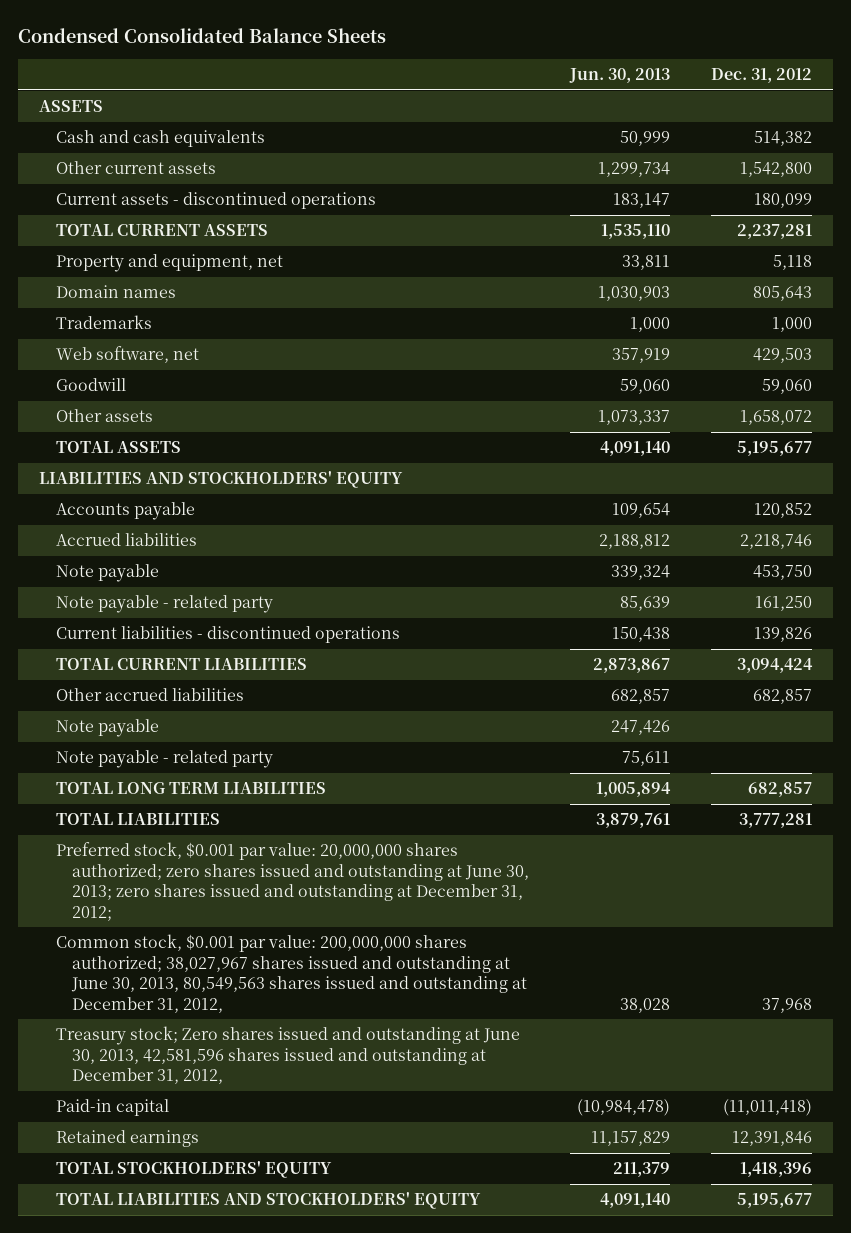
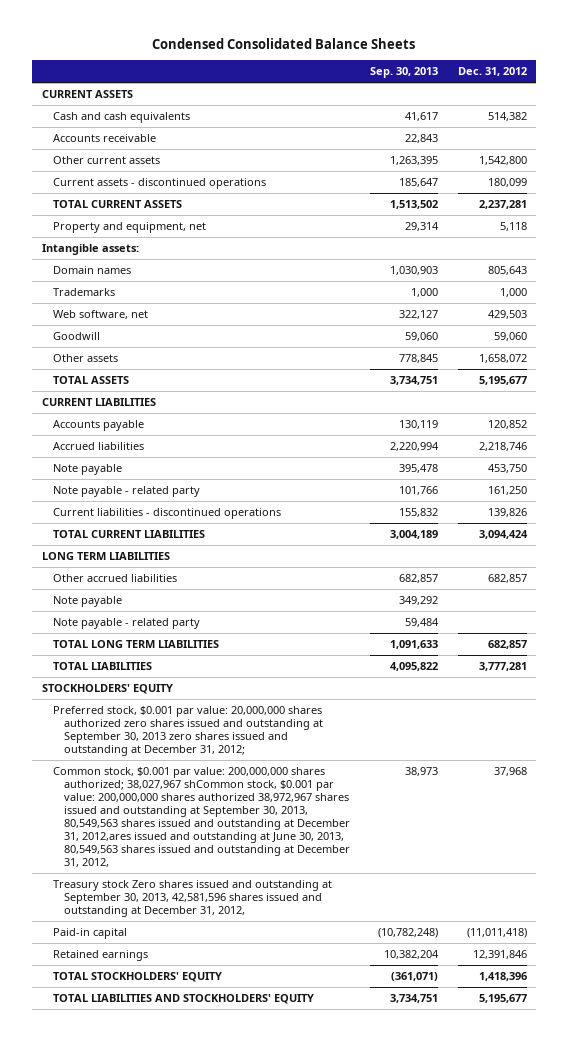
- | Jun. 30, 2013 | Dec. 31, 2012
+ | Sep. 30, 2013 | Dec. 31, 2012
- ASSETS
+ CURRENT ASSETS
+ Accounts receivable | 22,843 |
+ Intangible assets:
- LIABILITIES AND STOCKHOLDERS' EQUITY
+ CURRENT LIABILITIES
+ LONG TERM LIABILITIES
- Preferred stock, $0.001 par value: 20,000,000 shares authorized; zero shares issued and outstanding at June 30, 2013; zero shares issued and outstanding at December 31, 2012;
- Common stock, $0.001 par value: 200,000,000 shares authorized; 38,027,967 shares issued and outstanding at June 30, 2013, 80,549,563 shares issued and outstanding at December 31, 2012, | 38,028 | 37,968
- Treasury stock; Zero shares issued and outstanding at June 30, 2013, 42,581,596 shares issued and outstanding at December 31, 2012,
+ STOCKHOLDERS' EQUITY
+ Preferred stock, $0.001 par value: 20,000,000 shares authorized zero shares issued and outstanding at September 30, 2013 zero shares issued and outstanding at December 31, 2012;
+ Common stock, $0.001 par value: 200,000,000 shares authorized; 38,027,967 shCommon stock, $0.001 par value: 200,000,000 shares authorized 38,972,967 shares issued and outstanding at September 30, 2013, 80,549,563 shares issued and outstanding at December 31, 2012,ares issued and outstanding at June 30, 2013, 80,549,563 shares issued and outstanding at December 31, 2012, | 38,973 | 37,968
+ Treasury stock Zero shares issued and outstanding at September 30, 2013, 42,581,596 shares issued and outstanding at December 31, 2012,

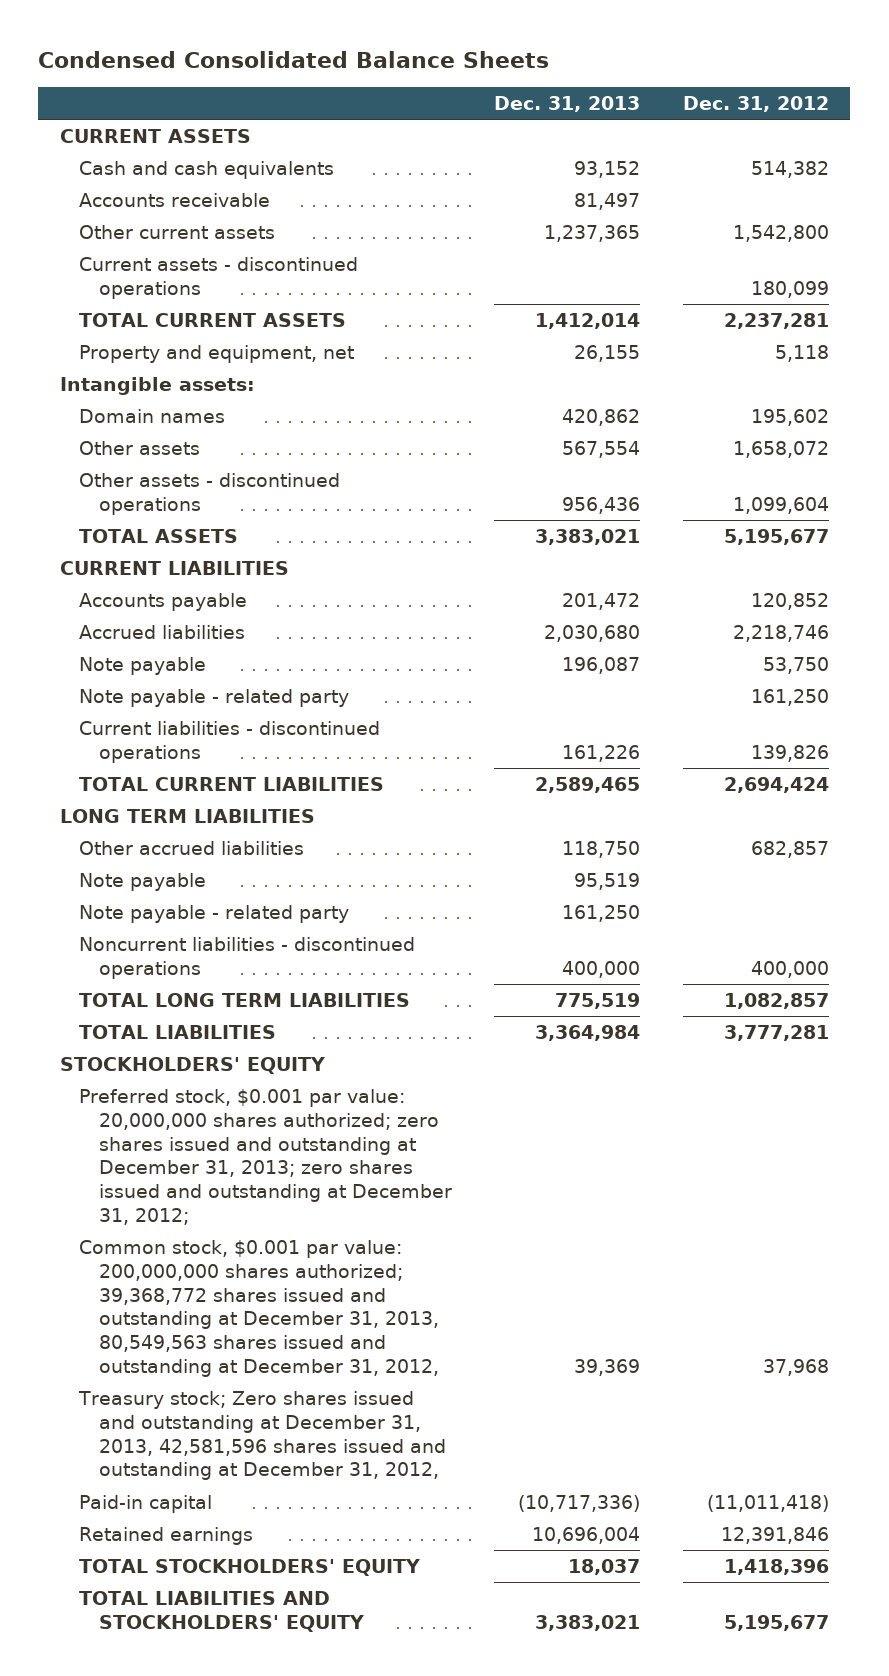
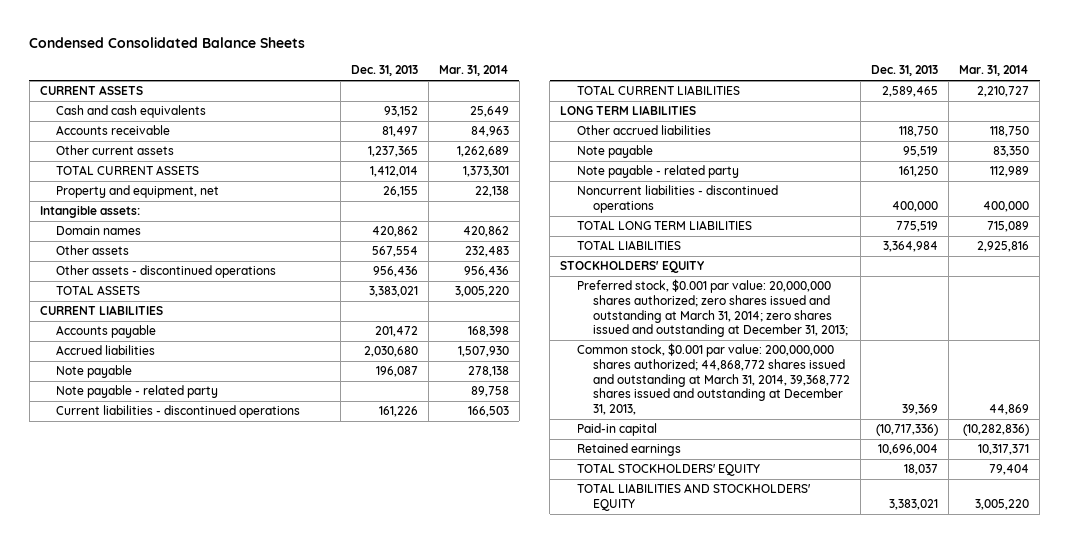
- | Dec. 31, 2013 | Dec. 31, 2012
+ | Dec. 31, 2013 | Mar. 31, 2014
- Current assets - discontinued operations | | 180,099
- Preferred stock, $0.001 par value: 20,000,000 shares authorized; zero shares issued and outstanding at December 31, 2013; zero shares issued and outstanding at December 31, 2012;
- Common stock, $0.001 par value: 200,000,000 shares authorized; 39,368,772 shares issued and outstanding at December 31, 2013, 80,549,563 shares issued and outstanding at December 31, 2012, | 39,369 | 37,968
- Treasury stock; Zero shares issued and outstanding at December 31, 2013, 42,581,596 shares issued and outstanding at December 31, 2012,
+ Preferred stock, $0.001 par value: 20,000,000 shares authorized; zero shares issued and outstanding at March 31, 2014; zero shares issued and outstanding at December 31, 2013;
+ Common stock, $0.001 par value: 200,000,000 shares authorized; 44,868,772 shares issued and outstanding at March 31, 2014, 39,368,772 shares issued and outstanding at December 31, 2013, | 39,369 | 44,869

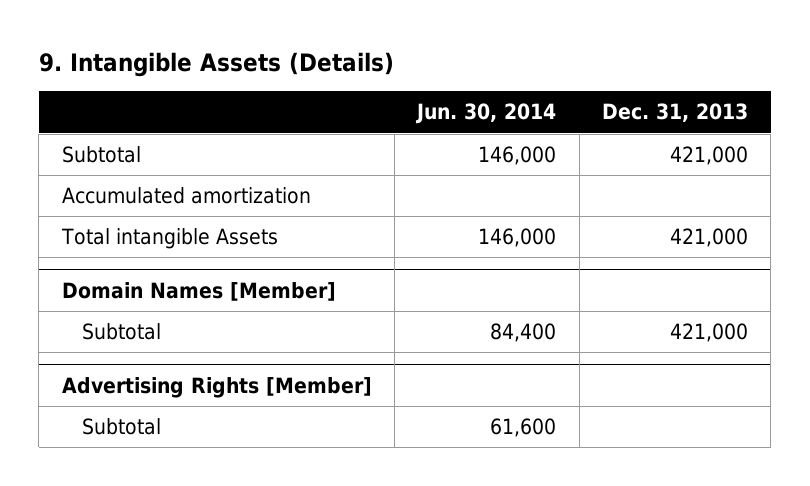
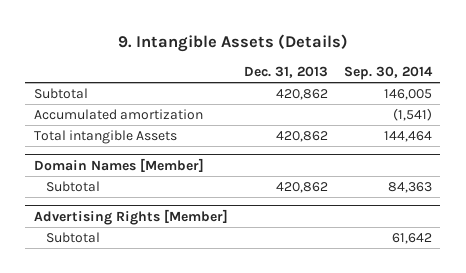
- | Jun. 30, 2014 | Dec. 31, 2013
+ | Dec. 31, 2013 | Sep. 30, 2014
- Subtotal | 146,000 | 421,000
+ Subtotal | 420,862 | 146,005
- Total intangible Assets | 146,000 | 421,000
+ Total intangible Assets | 420,862 | 144,464
@ Domain Names [Member]
- Subtotal | 84,400 | 421,000
+ Subtotal | 420,862 | 84,363

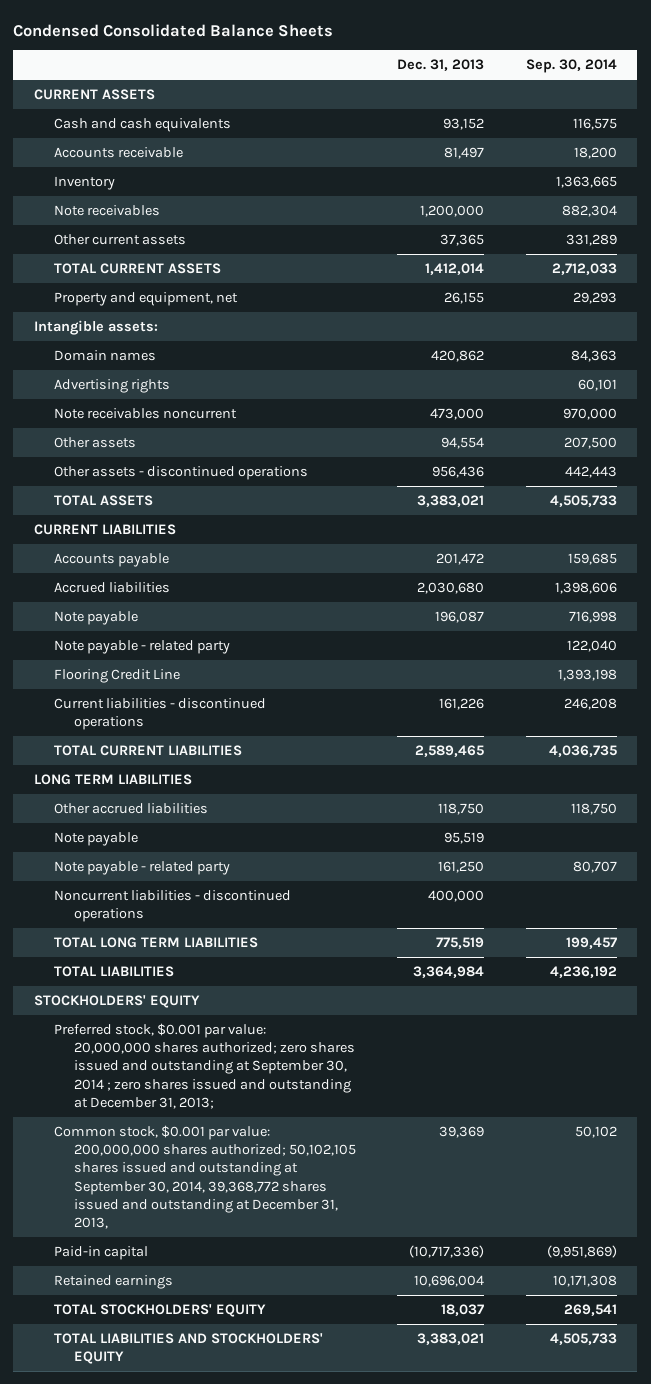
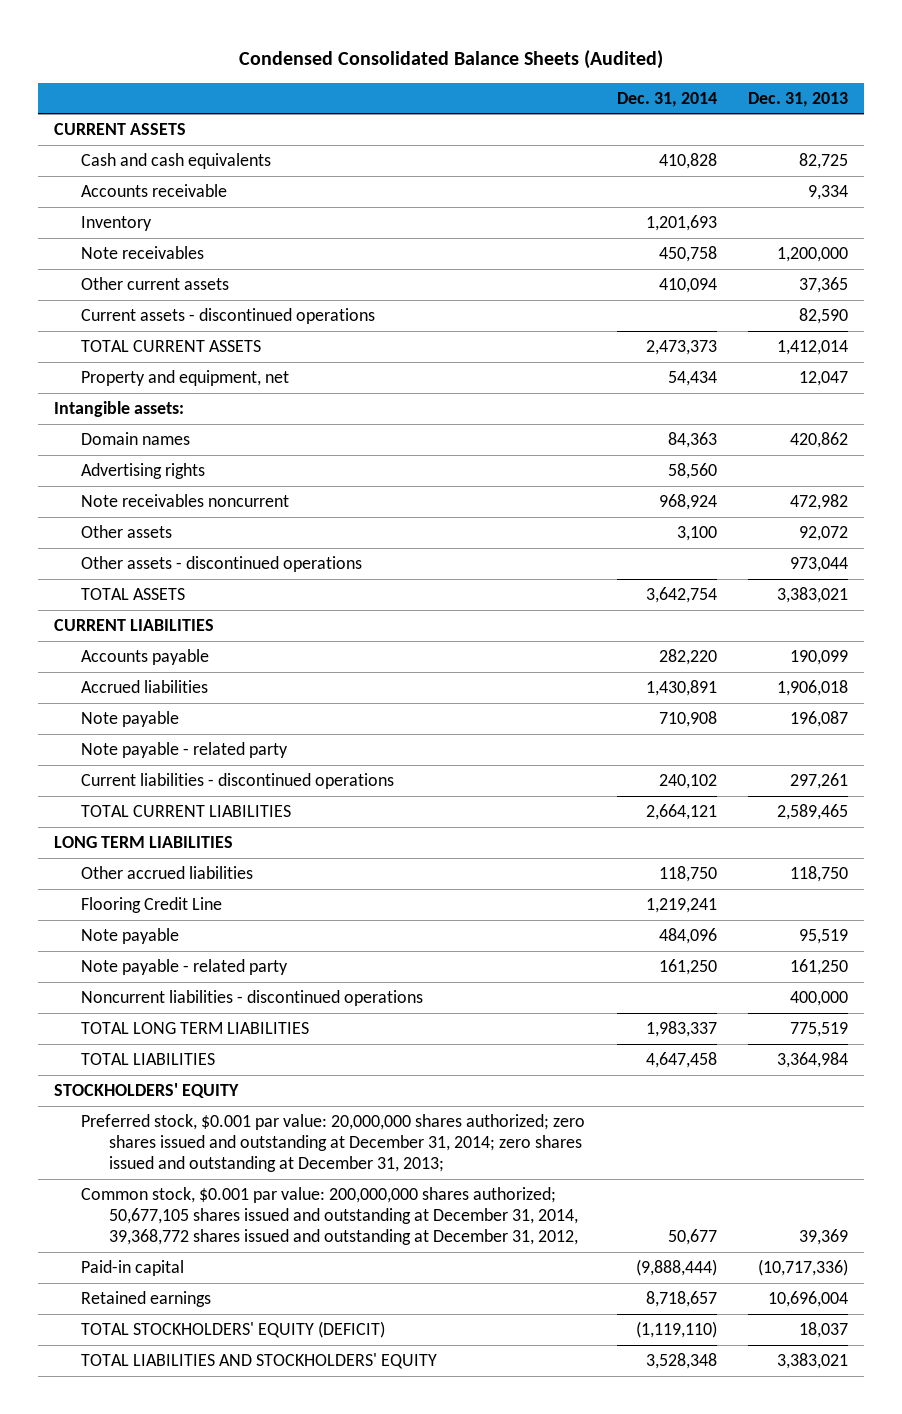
- Condensed Consolidated Balance Sheets
+ Condensed Consolidated Balance Sheets (Audited)
- | Dec. 31, 2013 | Sep. 30, 2014
+ | Dec. 31, 2014 | Dec. 31, 2013
- Cash and cash equivalents | 93,152 | 116,575
- Accounts receivable | 81,497 | 18,200
+ Cash and cash equivalents | 410,828 | 82,725
+ Accounts receivable | | 9,334
+ Current assets - discontinued operations | | 82,590
- Property and equipment, net | 26,155 | 29,293
+ Property and equipment, net | 54,434 | 12,047
- Note receivables noncurrent | 473,000 | 970,000
- Other assets | 94,554 | 207,500
- Other assets - discontinued operations | 956,436 | 442,443
+ Note receivables noncurrent | 968,924 | 472,982
+ Other assets | 3,100 | 92,072
+ Other assets - discontinued operations | | 973,044
- Accounts payable | 201,472 | 159,685
- Accrued liabilities | 2,030,680 | 1,398,606
+ Accounts payable | 282,220 | 190,099
+ Accrued liabilities | 1,430,891 | 1,906,018
- Current liabilities - discontinued operations | 161,226 | 246,208
+ Current liabilities - discontinued operations | 240,102 | 297,261
moved down: Flooring Credit Line | 1,219,241 |
- Preferred stock, $0.001 par value: 20,000,000 shares authorized; zero shares issued and outstanding at September 30, 2014 ; zero shares issued and outstanding at December 31, 2013;
- Common stock, $0.001 par value: 200,000,000 shares authorized; 50,102,105 shares issued and outstanding at September 30, 2014, 39,368,772 shares issued and outstanding at December 31, 2013, | 39,369 | 50,102
+ Preferred stock, $0.001 par value: 20,000,000 shares authorized; zero shares issued and outstanding at December 31, 2014; zero shares issued and outstanding at December 31, 2013;
+ Common stock, $0.001 par value: 200,000,000 shares authorized; 50,677,105 shares issued and outstanding at December 31, 2014, 39,368,772 shares issued and outstanding at December 31, 2012, | 50,677 | 39,369
- TOTAL STOCKHOLDERS' EQUITY | 18,037 | 269,541
+ TOTAL STOCKHOLDERS' EQUITY (DEFICIT) | (1,119,110) | 18,037

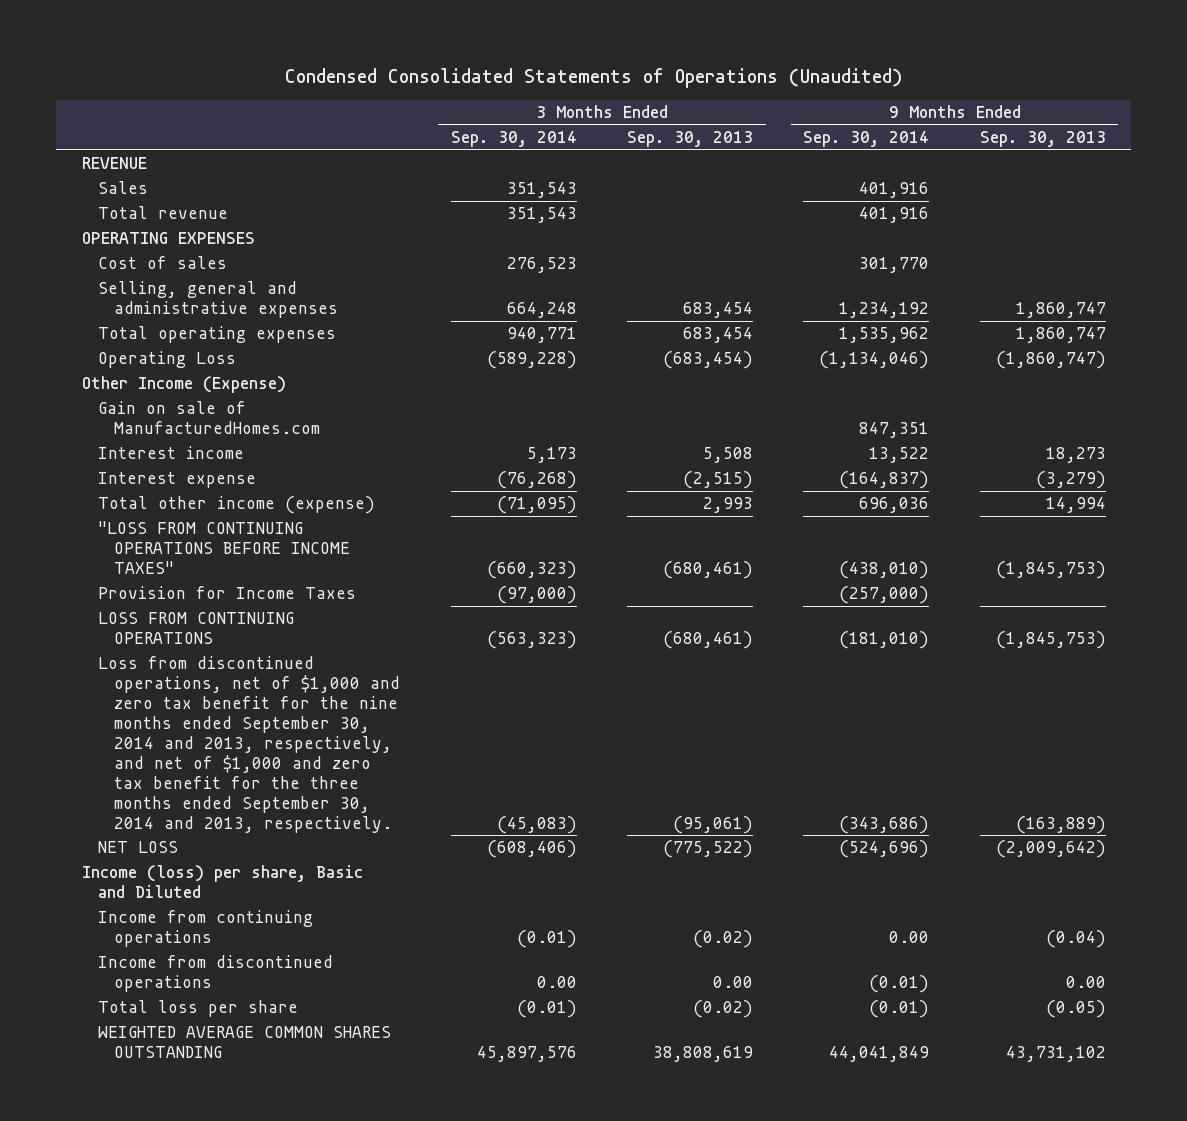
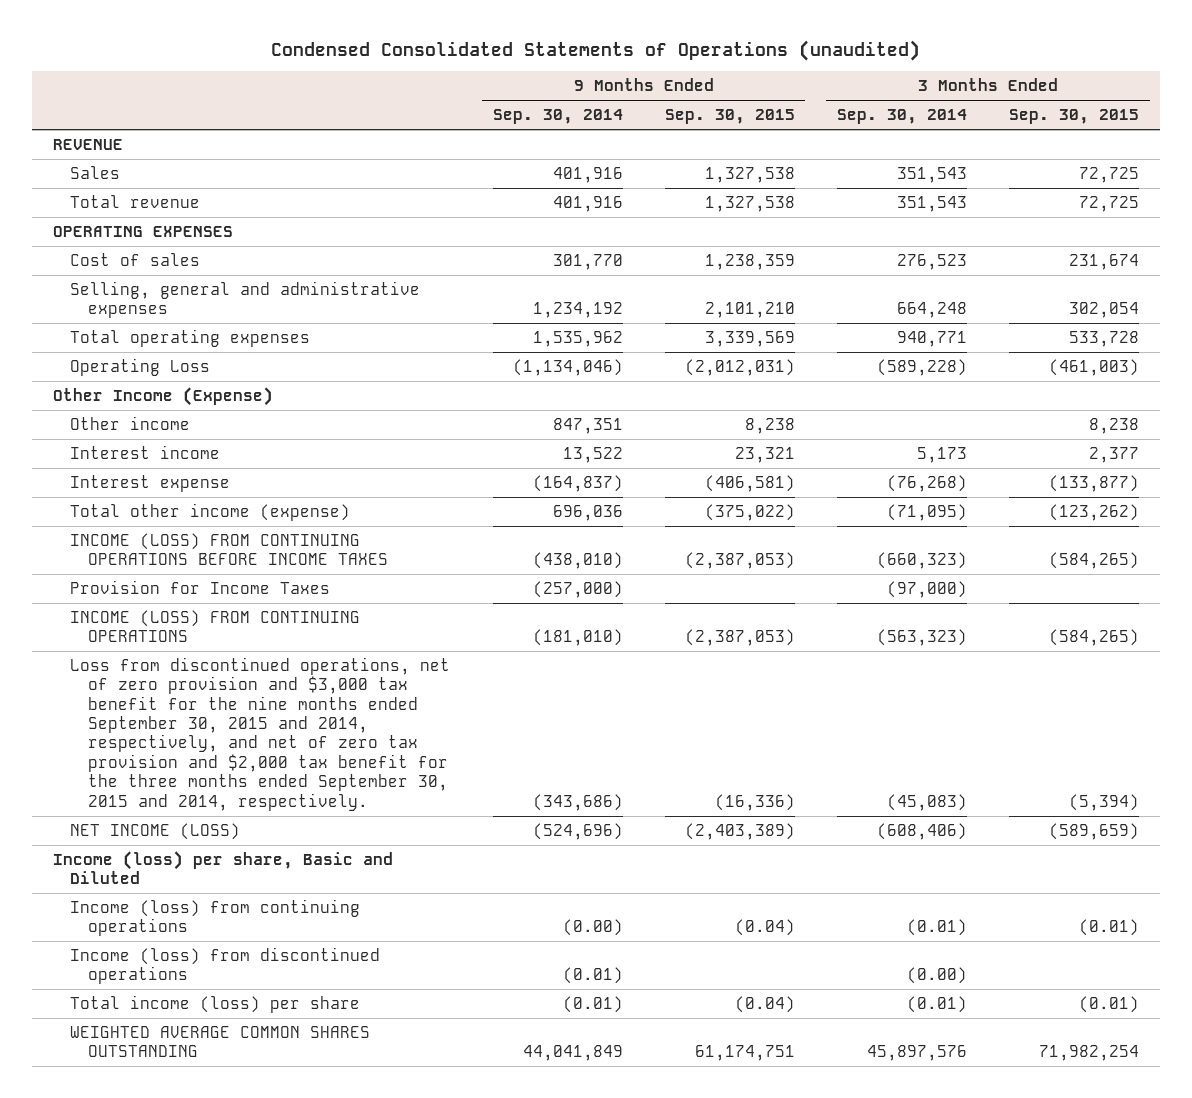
- Condensed Consolidated Statements of Operations (Unaudited)
+ Condensed Consolidated Statements of Operations (unaudited)
- | 3 Months Ended Sep. 30, 2014 | 3 Months Ended Sep. 30, 2013 | 9 Months Ended Sep. 30, 2014 | 9 Months Ended Sep. 30, 2013
+ | 9 Months Ended Sep. 30, 2014 | 9 Months Ended Sep. 30, 2015 | 3 Months Ended Sep. 30, 2014 | 3 Months Ended Sep. 30, 2015
- Gain on sale of ManufacturedHomes.com | | | 847,351 |
+ Other income | 847,351 | 8,238 | | 8,238
- "LOSS FROM CONTINUING OPERATIONS BEFORE INCOME TAXES" | (660,323) | (680,461) | (438,010) | (1,845,753)
+ INCOME (LOSS) FROM CONTINUING OPERATIONS BEFORE INCOME TAXES | (438,010) | (2,387,053) | (660,323) | (584,265)
- LOSS FROM CONTINUING OPERATIONS | (563,323) | (680,461) | (181,010) | (1,845,753)
- Loss from discontinued operations, net of $1,000 and zero tax benefit for the nine months ended September 30, 2014 and 2013, respectively, and net of $1,000 and zero tax benefit for the three months ended September 30, 2014 and 2013, respectively. | (45,083) | (95,061) | (343,686) | (163,889)
- NET LOSS | (608,406) | (775,522) | (524,696) | (2,009,642)
+ INCOME (LOSS) FROM CONTINUING OPERATIONS | (181,010) | (2,387,053) | (563,323) | (584,265)
+ Loss from discontinued operations, net of zero provision and $3,000 tax benefit for the nine months ended September 30, 2015 and 2014, respectively, and net of zero tax provision and $2,000 tax benefit for the three months ended September 30, 2015 and 2014, respectively. | (343,686) | (16,336) | (45,083) | (5,394)
+ NET INCOME (LOSS) | (524,696) | (2,403,389) | (608,406) | (589,659)
- Income from continuing operations | (0.01) | (0.02) | 0.00 | (0.04)
- Income from discontinued operations | 0.00 | 0.00 | (0.01) | 0.00
- Total loss per share | (0.01) | (0.02) | (0.01) | (0.05)
+ Income (loss) from continuing operations | (0.00) | (0.04) | (0.01) | (0.01)
+ Income (loss) from discontinued operations | (0.01) | | (0.00) |
+ Total income (loss) per share | (0.01) | (0.04) | (0.01) | (0.01)

